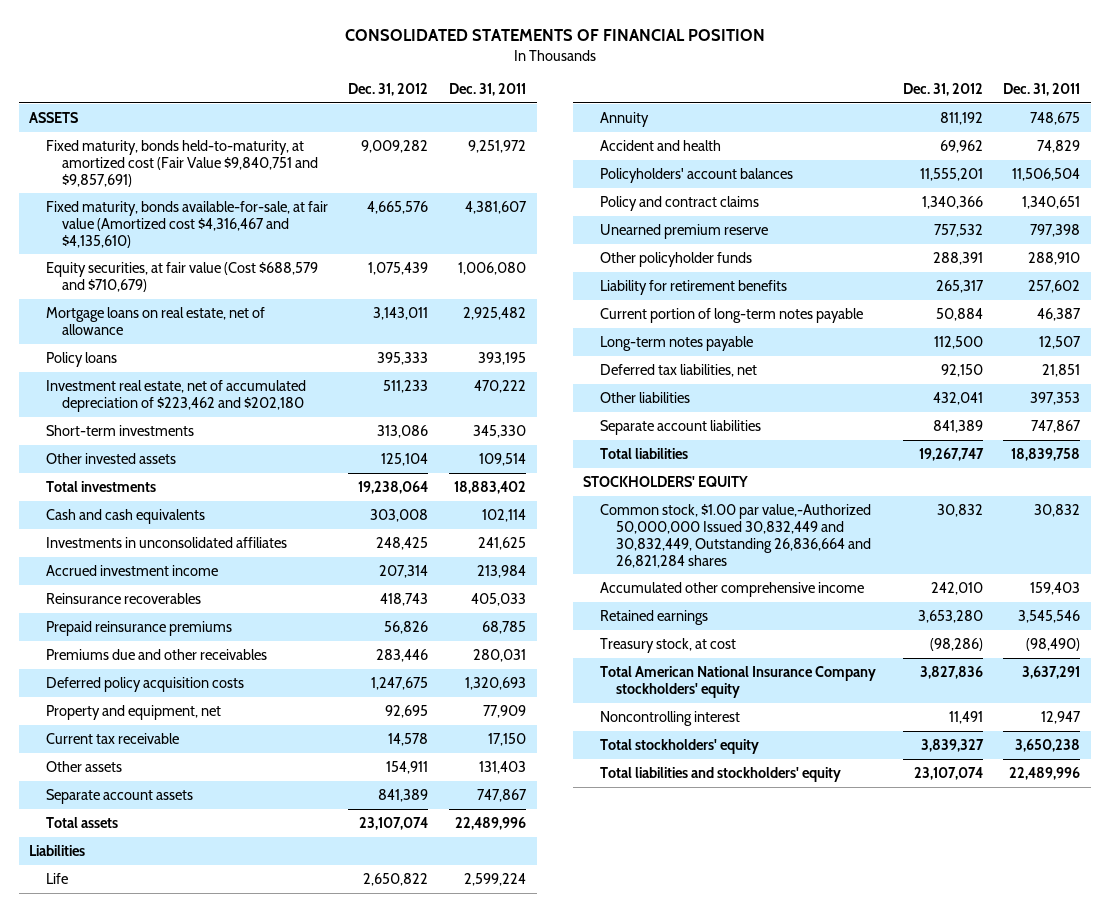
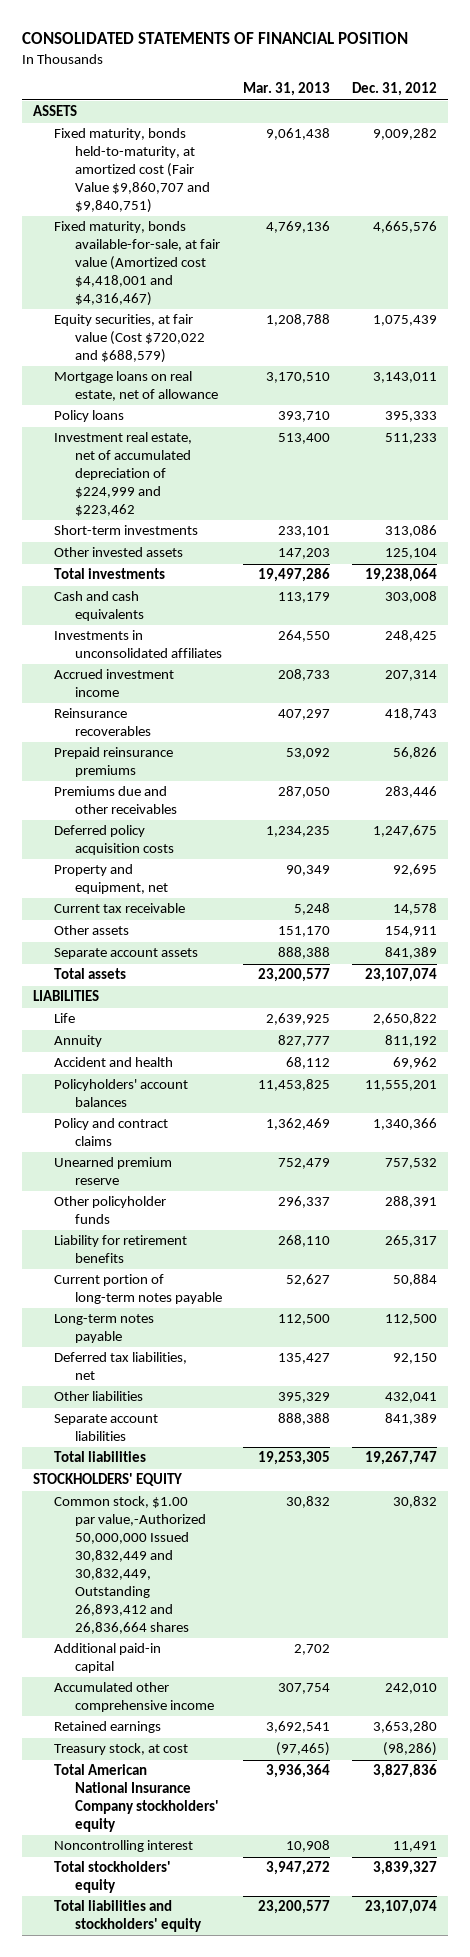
- | Dec. 31, 2012 | Dec. 31, 2011
+ | Mar. 31, 2013 | Dec. 31, 2012
- Fixed maturity, bonds held-to-maturity, at amortized cost (Fair Value $9,840,751 and $9,857,691) | 9,009,282 | 9,251,972
- Fixed maturity, bonds available-for-sale, at fair value (Amortized cost $4,316,467 and $4,135,610) | 4,665,576 | 4,381,607
- Equity securities, at fair value (Cost $688,579 and $710,679) | 1,075,439 | 1,006,080
+ Fixed maturity, bonds held-to-maturity, at amortized cost (Fair Value $9,860,707 and $9,840,751) | 9,061,438 | 9,009,282
+ Fixed maturity, bonds available-for-sale, at fair value (Amortized cost $4,418,001 and $4,316,467) | 4,769,136 | 4,665,576
+ Equity securities, at fair value (Cost $720,022 and $688,579) | 1,208,788 | 1,075,439
- Investment real estate, net of accumulated depreciation of $223,462 and $202,180 | 511,233 | 470,222
+ Investment real estate, net of accumulated depreciation of $224,999 and $223,462 | 513,400 | 511,233
- Liabilities
+ LIABILITIES
- Common stock, $1.00 par value,-Authorized 50,000,000 Issued 30,832,449 and 30,832,449, Outstanding 26,836,664 and 26,821,284 shares | 30,832 | 30,832
+ Common stock, $1.00 par value,-Authorized 50,000,000 Issued 30,832,449 and 30,832,449, Outstanding 26,893,412 and 26,836,664 shares | 30,832 | 30,832
+ Additional paid-in capital | 2,702 |

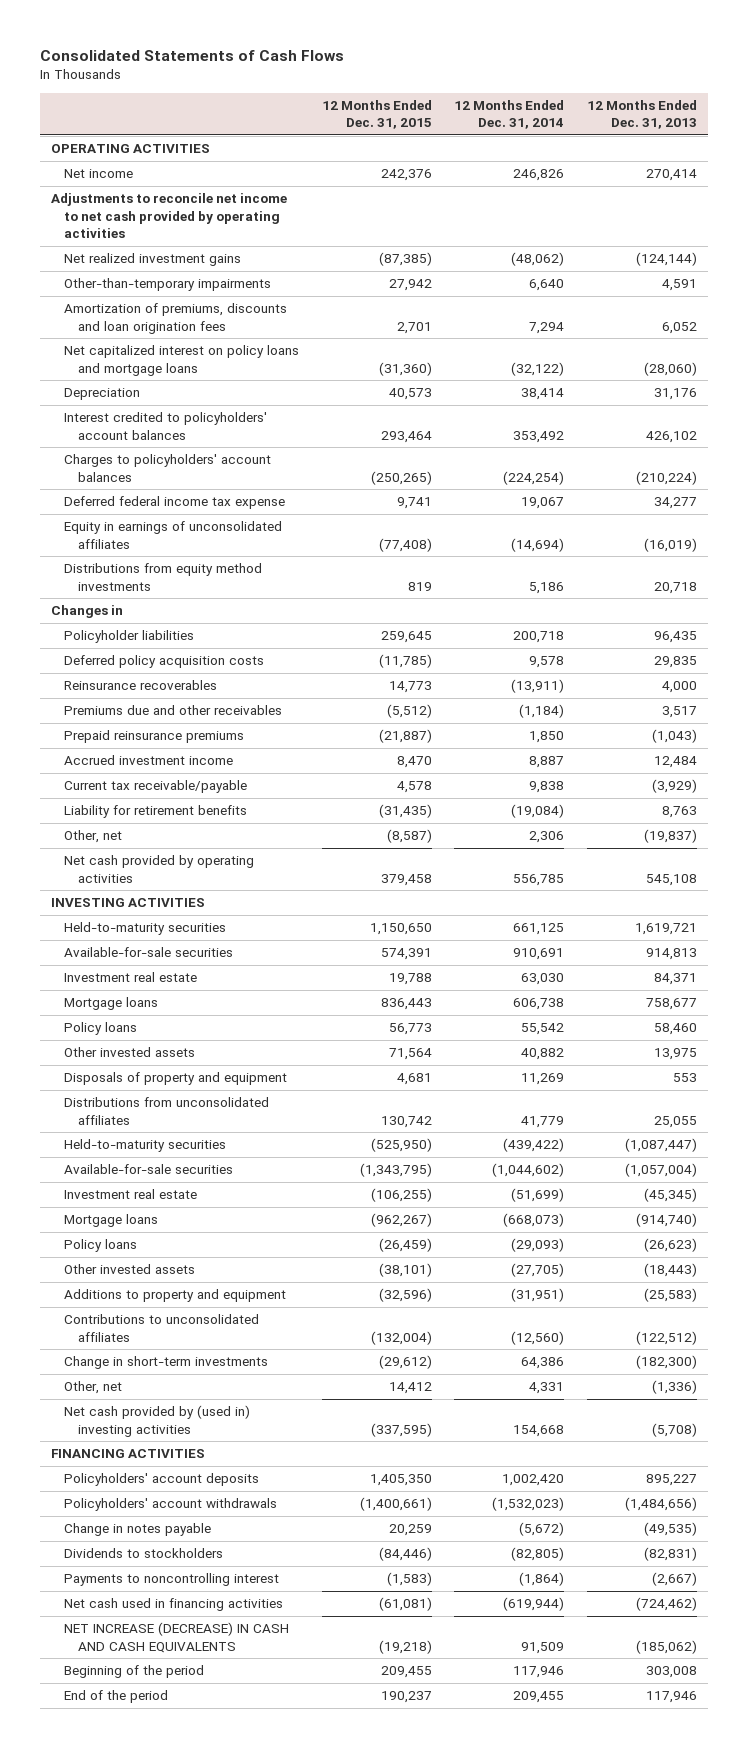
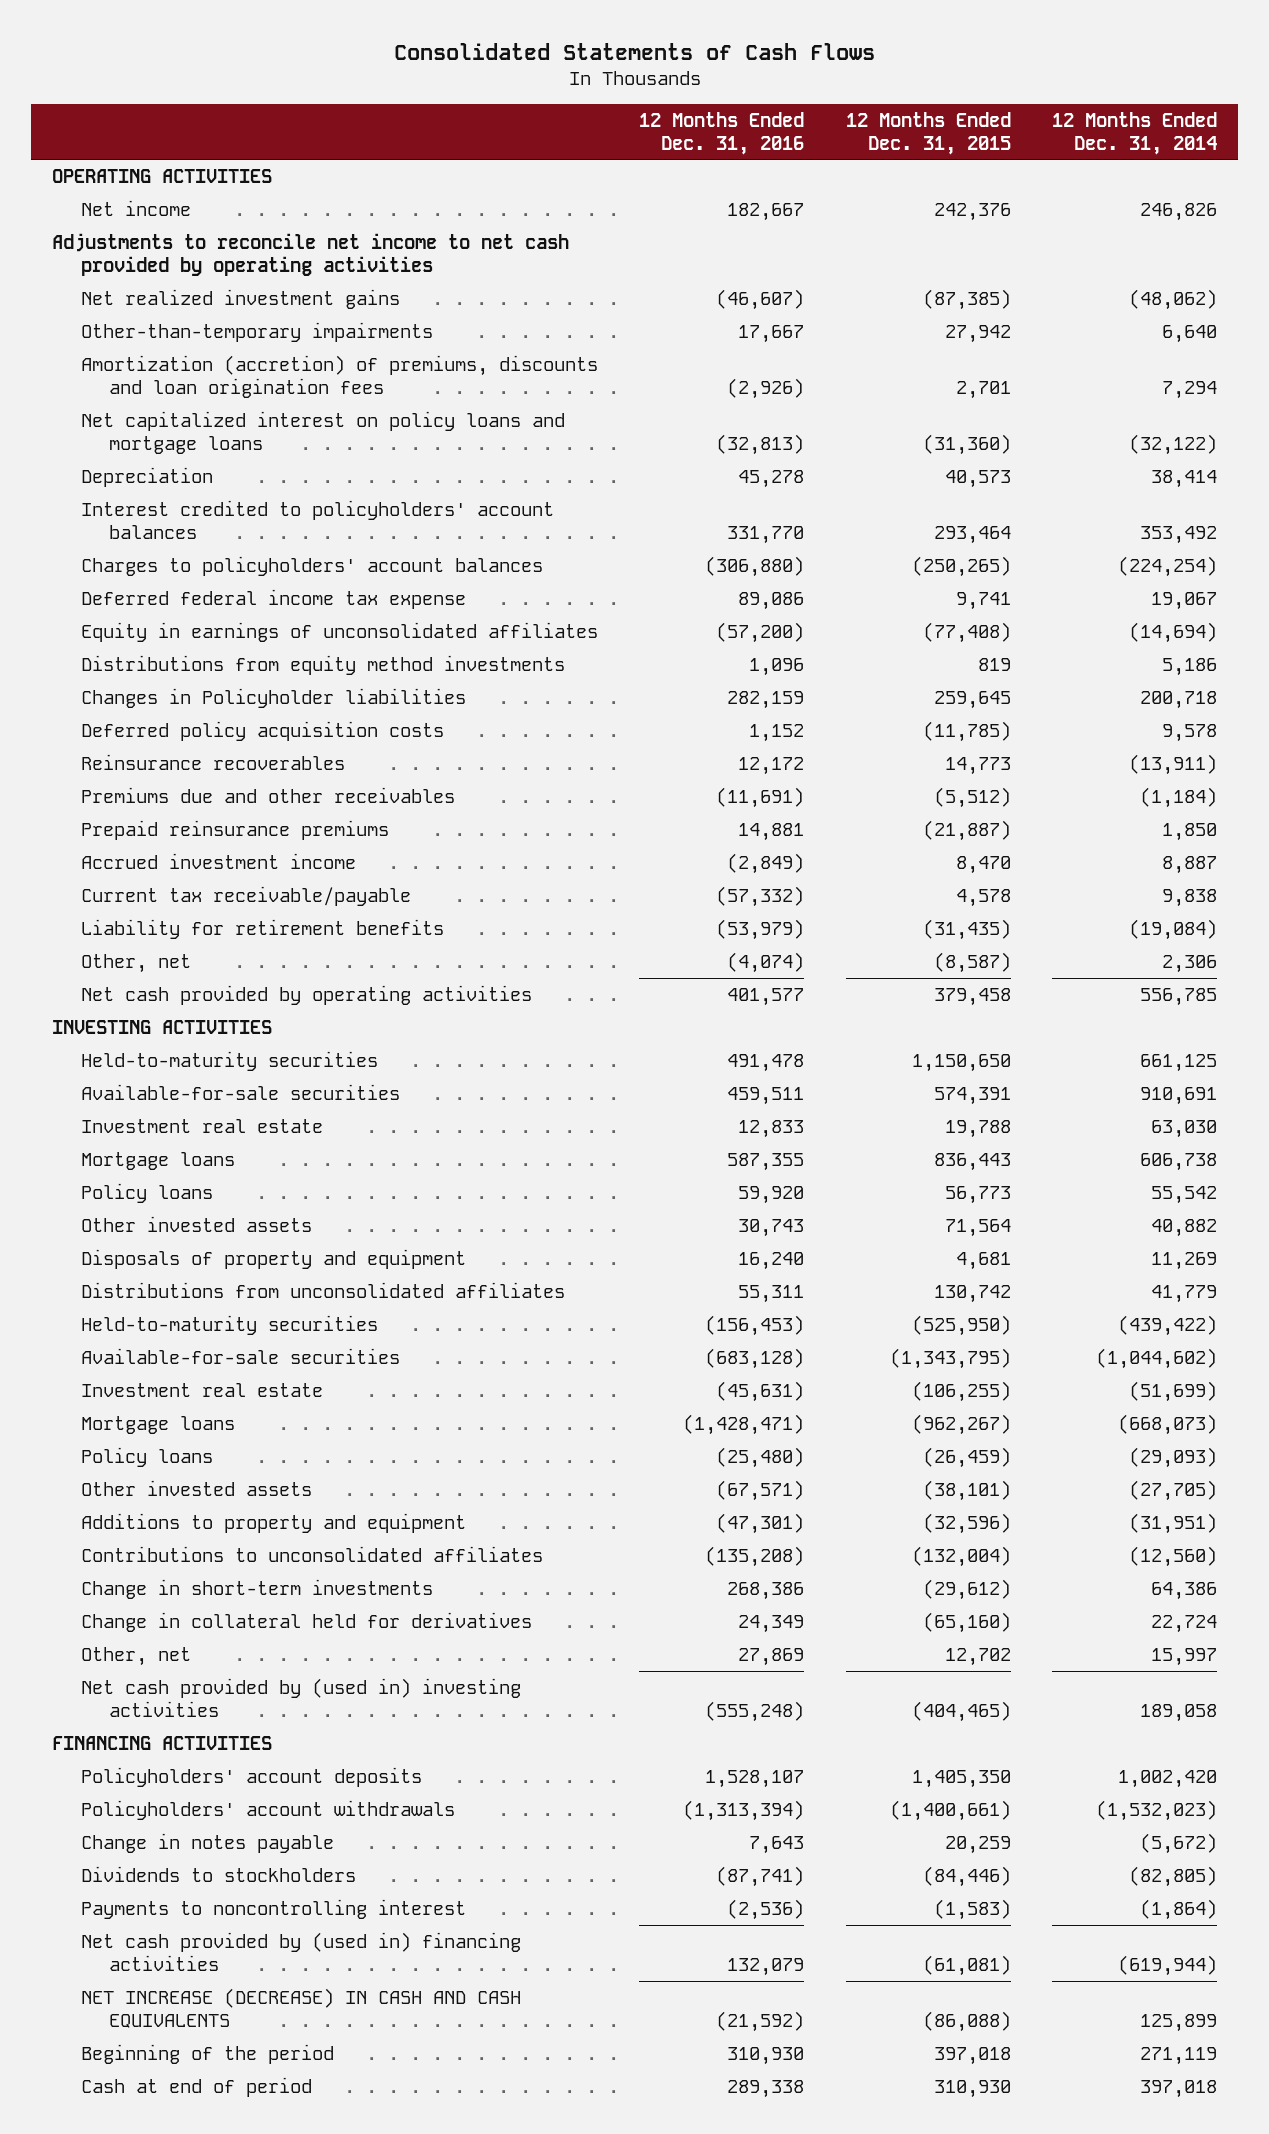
- | 12 Months Ended Dec. 31, 2015 | 12 Months Ended Dec. 31, 2014 | 12 Months Ended Dec. 31, 2013
+ | 12 Months Ended Dec. 31, 2016 | 12 Months Ended Dec. 31, 2015 | 12 Months Ended Dec. 31, 2014
- Amortization of premiums, discounts and loan origination fees | 2,701 | 7,294 | 6,052
+ Amortization (accretion) of premiums, discounts and loan origination fees | (2,926) | 2,701 | 7,294
- Changes in
- Policyholder liabilities | 259,645 | 200,718 | 96,435
+ Changes in Policyholder liabilities | 282,159 | 259,645 | 200,718
- Other, net | 14,412 | 4,331 | (1,336)
- Net cash provided by (used in) investing activities | (337,595) | 154,668 | (5,708)
+ Change in collateral held for derivatives | 24,349 | (65,160) | 22,724
+ Other, net | 27,869 | 12,702 | 15,997
+ Net cash provided by (used in) investing activities | (555,248) | (404,465) | 189,058
- Net cash used in financing activities | (61,081) | (619,944) | (724,462)
- NET INCREASE (DECREASE) IN CASH AND CASH EQUIVALENTS | (19,218) | 91,509 | (185,062)
- Beginning of the period | 209,455 | 117,946 | 303,008
- End of the period | 190,237 | 209,455 | 117,946
+ Net cash provided by (used in) financing activities | 132,079 | (61,081) | (619,944)
+ NET INCREASE (DECREASE) IN CASH AND CASH EQUIVALENTS | (21,592) | (86,088) | 125,899
+ Beginning of the period | 310,930 | 397,018 | 271,119
+ Cash at end of period | 289,338 | 310,930 | 397,018

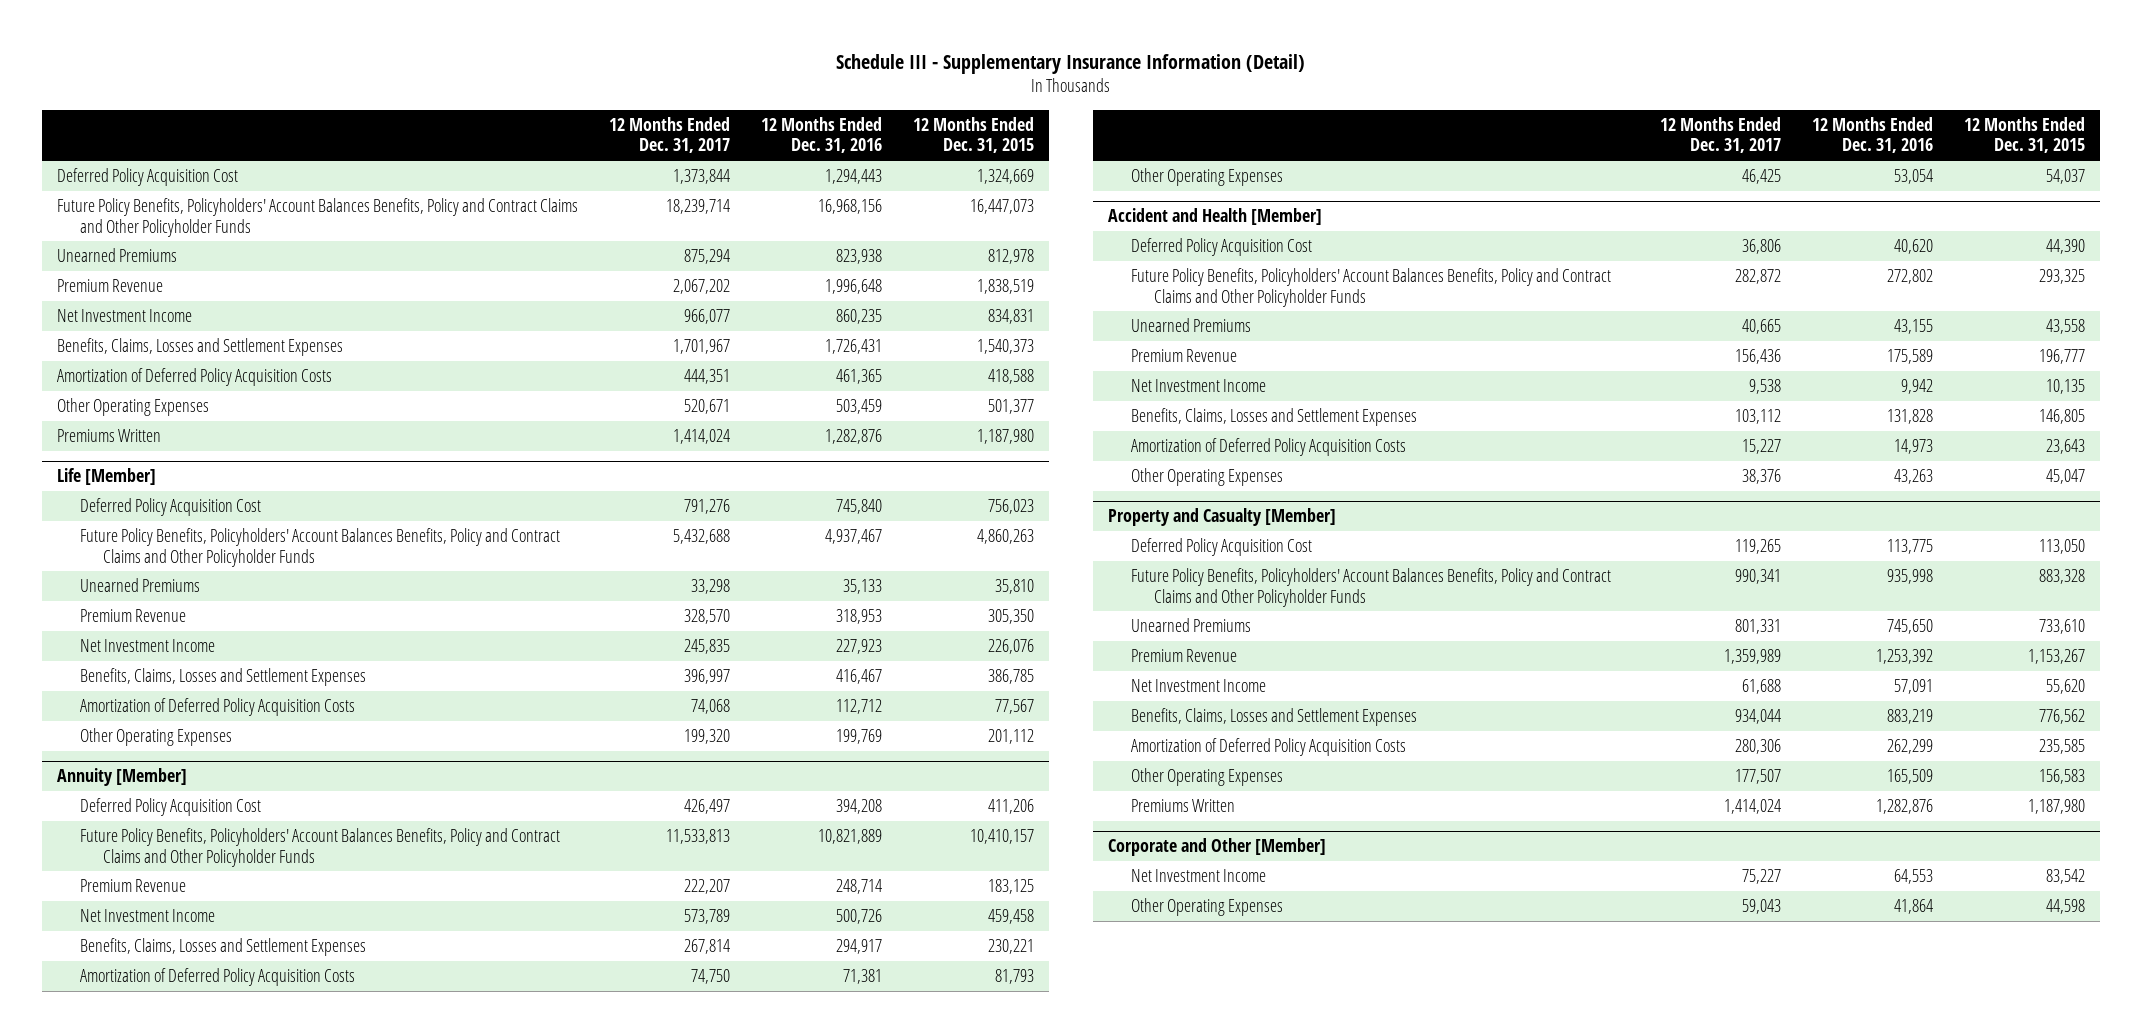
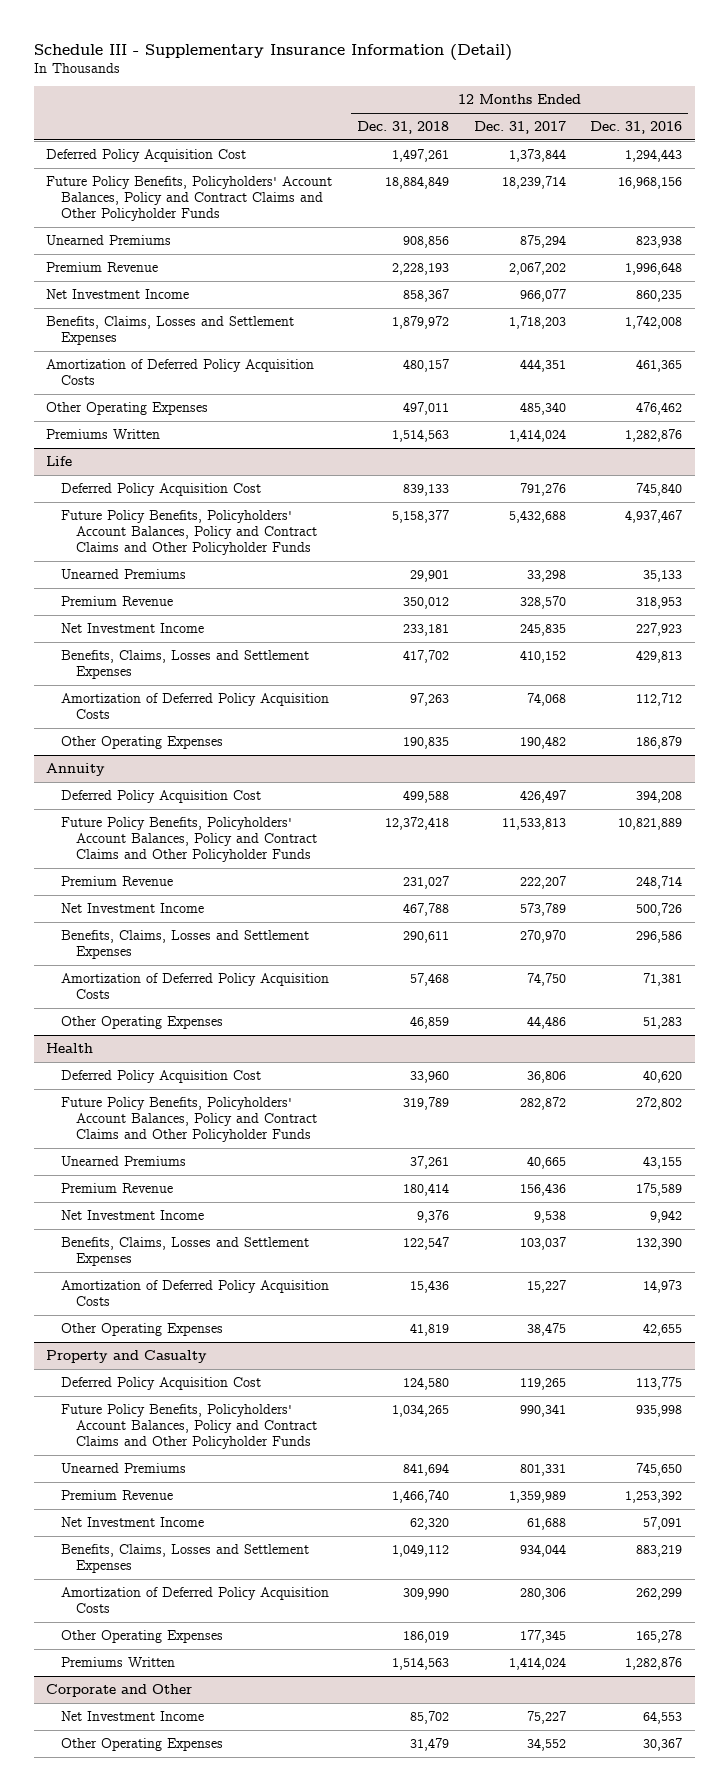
- | 12 Months Ended Dec. 31, 2017 | 12 Months Ended Dec. 31, 2016 | 12 Months Ended Dec. 31, 2015
+ | 12 Months Ended Dec. 31, 2018 | 12 Months Ended Dec. 31, 2017 | 12 Months Ended Dec. 31, 2016
- Future Policy Benefits, Policyholders' Account Balances Benefits, Policy and Contract Claims and Other Policyholder Funds | 18,239,714 | 16,968,156 | 16,447,073
+ Future Policy Benefits, Policyholders' Account Balances, Policy and Contract Claims and Other Policyholder Funds | 18,884,849 | 18,239,714 | 16,968,156
- Benefits, Claims, Losses and Settlement Expenses | 1,701,967 | 1,726,431 | 1,540,373
+ Benefits, Claims, Losses and Settlement Expenses | 1,879,972 | 1,718,203 | 1,742,008
- Other Operating Expenses | 520,671 | 503,459 | 501,377
+ Other Operating Expenses | 497,011 | 485,340 | 476,462
- Life [Member]
+ Life
- Future Policy Benefits, Policyholders' Account Balances Benefits, Policy and Contract Claims and Other Policyholder Funds | 5,432,688 | 4,937,467 | 4,860,263
+ Future Policy Benefits, Policyholders' Account Balances, Policy and Contract Claims and Other Policyholder Funds | 5,158,377 | 5,432,688 | 4,937,467
- Benefits, Claims, Losses and Settlement Expenses | 396,997 | 416,467 | 386,785
+ Benefits, Claims, Losses and Settlement Expenses | 417,702 | 410,152 | 429,813
- Other Operating Expenses | 199,320 | 199,769 | 201,112
- Annuity [Member]
+ Other Operating Expenses | 190,835 | 190,482 | 186,879
+ Annuity
- Future Policy Benefits, Policyholders' Account Balances Benefits, Policy and Contract Claims and Other Policyholder Funds | 11,533,813 | 10,821,889 | 10,410,157
+ Future Policy Benefits, Policyholders' Account Balances, Policy and Contract Claims and Other Policyholder Funds | 12,372,418 | 11,533,813 | 10,821,889
- Benefits, Claims, Losses and Settlement Expenses | 267,814 | 294,917 | 230,221
+ Benefits, Claims, Losses and Settlement Expenses | 290,611 | 270,970 | 296,586
- Other Operating Expenses | 46,425 | 53,054 | 54,037
- Accident and Health [Member]
+ Other Operating Expenses | 46,859 | 44,486 | 51,283
+ Health
- Future Policy Benefits, Policyholders' Account Balances Benefits, Policy and Contract Claims and Other Policyholder Funds | 282,872 | 272,802 | 293,325
+ Future Policy Benefits, Policyholders' Account Balances, Policy and Contract Claims and Other Policyholder Funds | 319,789 | 282,872 | 272,802
- Benefits, Claims, Losses and Settlement Expenses | 103,112 | 131,828 | 146,805
+ Benefits, Claims, Losses and Settlement Expenses | 122,547 | 103,037 | 132,390
- Other Operating Expenses | 38,376 | 43,263 | 45,047
- Property and Casualty [Member]
+ Other Operating Expenses | 41,819 | 38,475 | 42,655
+ Property and Casualty
- Future Policy Benefits, Policyholders' Account Balances Benefits, Policy and Contract Claims and Other Policyholder Funds | 990,341 | 935,998 | 883,328
+ Future Policy Benefits, Policyholders' Account Balances, Policy and Contract Claims and Other Policyholder Funds | 1,034,265 | 990,341 | 935,998
- Other Operating Expenses | 177,507 | 165,509 | 156,583
+ Other Operating Expenses | 186,019 | 177,345 | 165,278
- Corporate and Other [Member]
+ Corporate and Other
- Other Operating Expenses | 59,043 | 41,864 | 44,598
+ Other Operating Expenses | 31,479 | 34,552 | 30,367

